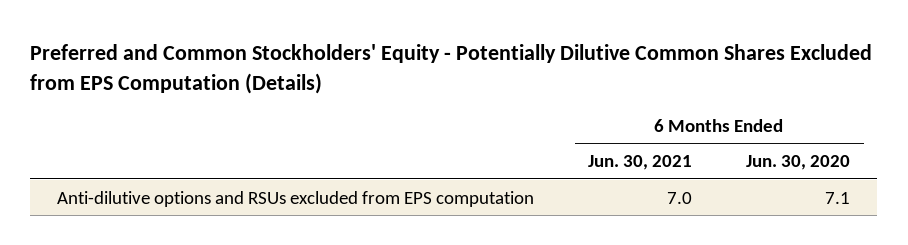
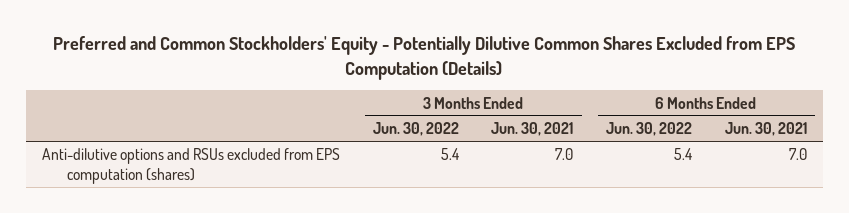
- | 6 Months Ended Jun. 30, 2021 | 6 Months Ended Jun. 30, 2020
+ | 3 Months Ended Jun. 30, 2022 | 3 Months Ended Jun. 30, 2021 | 6 Months Ended Jun. 30, 2022 | 6 Months Ended Jun. 30, 2021
- Anti-dilutive options and RSUs excluded from EPS computation | 7.0 | 7.1
+ Anti-dilutive options and RSUs excluded from EPS computation (shares) | 5.4 | 7.0 | 5.4 | 7.0

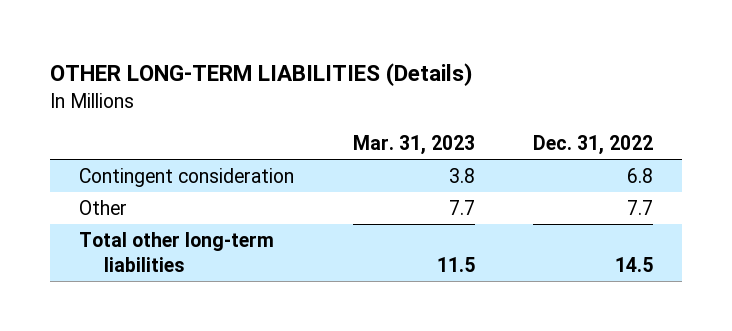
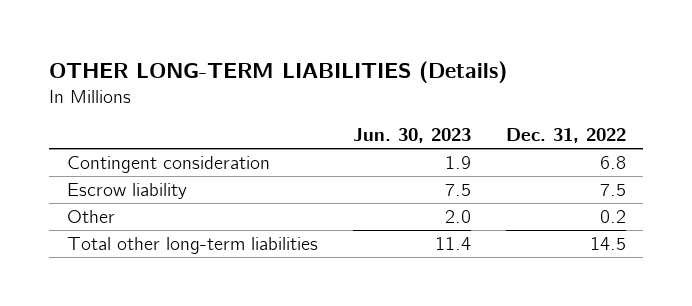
- | Mar. 31, 2023 | Dec. 31, 2022
+ | Jun. 30, 2023 | Dec. 31, 2022
- Other | 7.7 | 7.7
+ Escrow liability | 7.5 | 7.5
+ Other | 2.0 | 0.2

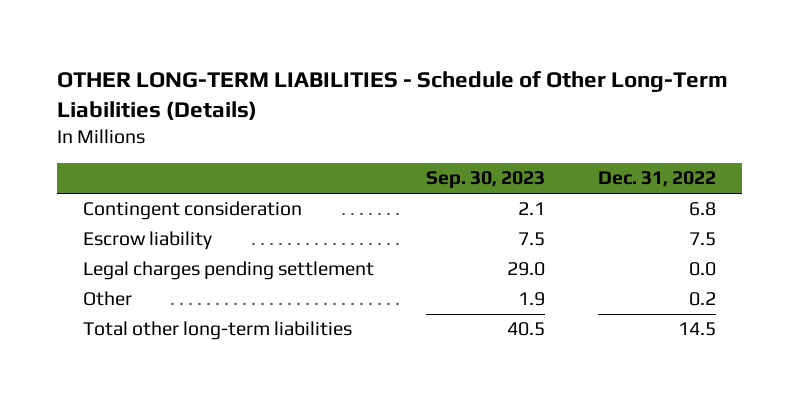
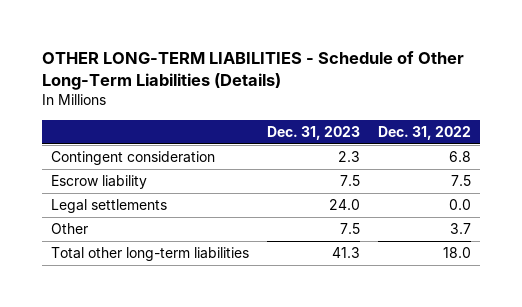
- | Sep. 30, 2023 | Dec. 31, 2022
+ | Dec. 31, 2023 | Dec. 31, 2022
- Legal charges pending settlement | 29.0 | 0.0
- Other | 1.9 | 0.2
- Total other long-term liabilities | 40.5 | 14.5
+ Legal settlements | 24.0 | 0.0
+ Other | 7.5 | 3.7
+ Total other long-term liabilities | 41.3 | 18.0

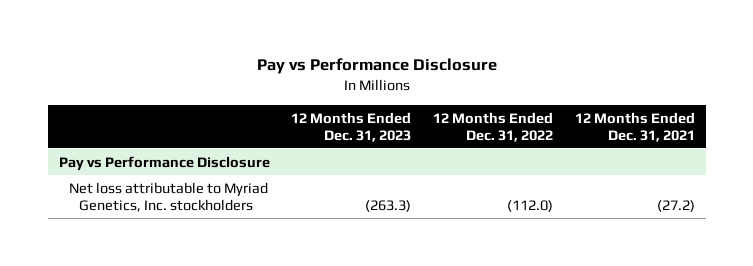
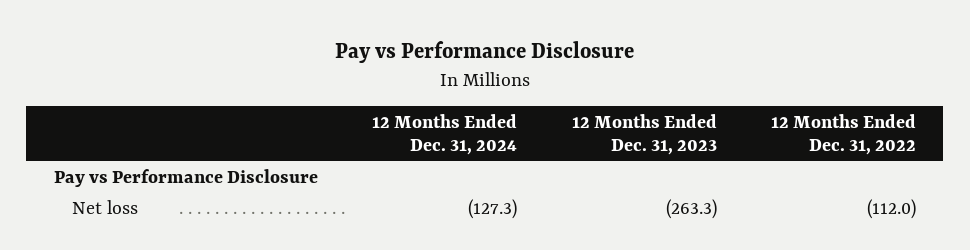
- | 12 Months Ended Dec. 31, 2023 | 12 Months Ended Dec. 31, 2022 | 12 Months Ended Dec. 31, 2021
+ | 12 Months Ended Dec. 31, 2024 | 12 Months Ended Dec. 31, 2023 | 12 Months Ended Dec. 31, 2022
- Net loss attributable to Myriad Genetics, Inc. stockholders | (263.3) | (112.0) | (27.2)
+ Net loss | (127.3) | (263.3) | (112.0)

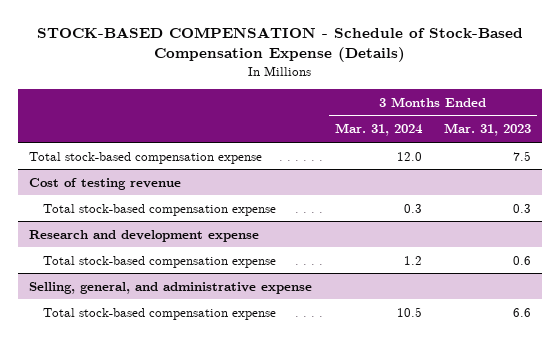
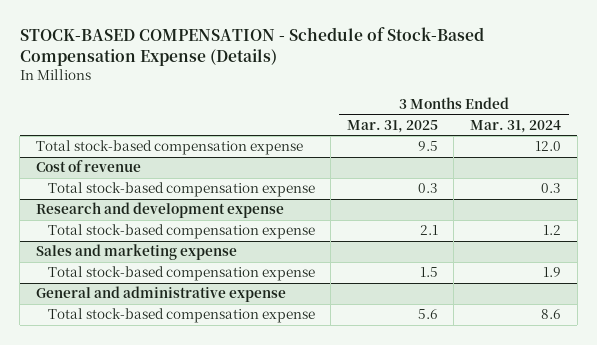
- | 3 Months Ended Mar. 31, 2024 | 3 Months Ended Mar. 31, 2023
+ | 3 Months Ended Mar. 31, 2025 | 3 Months Ended Mar. 31, 2024
- Cost of testing revenue
+ Cost of revenue
- Selling, general, and administrative expense
- Total stock-based compensation expense | 10.5 | 6.6
+ Sales and marketing expense
+ Total stock-based compensation expense | 1.5 | 1.9
+ General and administrative expense
+ Total stock-based compensation expense | 5.6 | 8.6

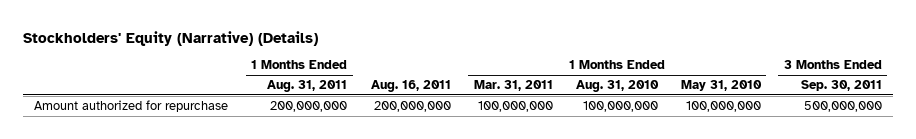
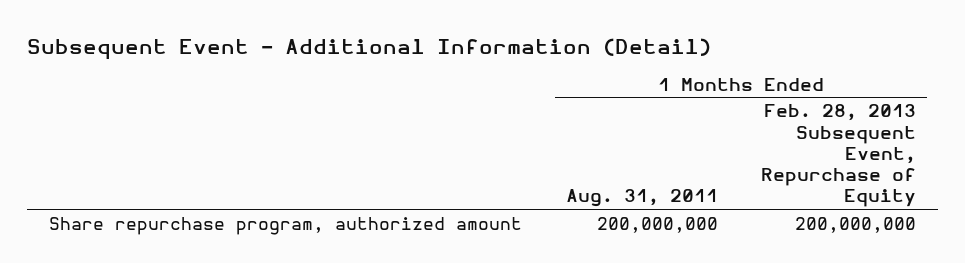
- Stockholders' Equity (Narrative) (Details)
+ Subsequent Event - Additional Information (Detail)
- | 1 Months Ended Aug. 31, 2011 | Aug. 16, 2011 | 1 Months Ended Mar. 31, 2011 | 1 Months Ended Aug. 31, 2010 | 1 Months Ended May 31, 2010 | 3 Months Ended Sep. 30, 2011
+ | 1 Months Ended Aug. 31, 2011 | 1 Months Ended Feb. 28, 2013 Subsequent Event, Repurchase of Equity
- Amount authorized for repurchase | 200,000,000 | 200,000,000 | 100,000,000 | 100,000,000 | 100,000,000 | 500,000,000
+ Share repurchase program, authorized amount | 200,000,000 | 200,000,000

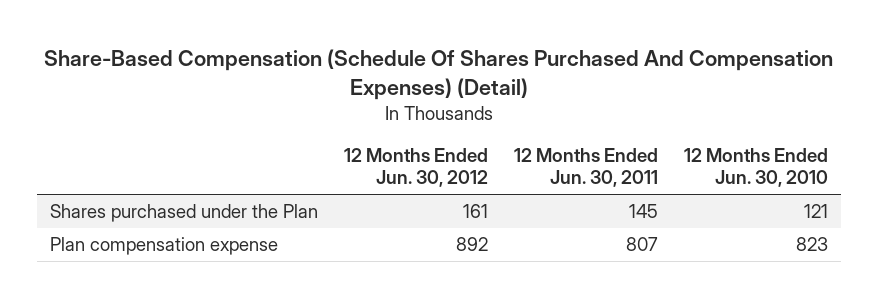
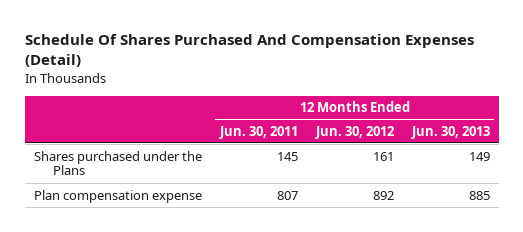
- Share-Based Compensation (Schedule Of Shares Purchased And Compensation Expenses) (Detail)
+ Schedule Of Shares Purchased And Compensation Expenses (Detail)
- | 12 Months Ended Jun. 30, 2012 | 12 Months Ended Jun. 30, 2011 | 12 Months Ended Jun. 30, 2010
+ | 12 Months Ended Jun. 30, 2011 | 12 Months Ended Jun. 30, 2012 | 12 Months Ended Jun. 30, 2013
- Shares purchased under the Plan | 161 | 145 | 121
+ Shares purchased under the Plans | 145 | 161 | 149

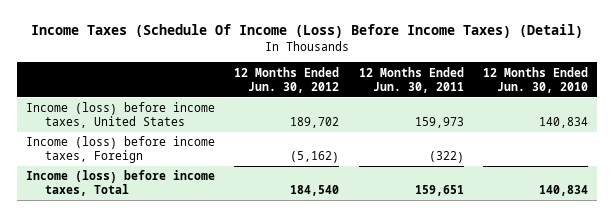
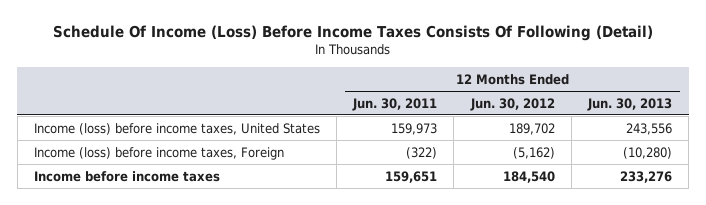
- Income Taxes (Schedule Of Income (Loss) Before Income Taxes) (Detail)
+ Schedule Of Income (Loss) Before Income Taxes Consists Of Following (Detail)
- | 12 Months Ended Jun. 30, 2012 | 12 Months Ended Jun. 30, 2011 | 12 Months Ended Jun. 30, 2010
+ | 12 Months Ended Jun. 30, 2011 | 12 Months Ended Jun. 30, 2012 | 12 Months Ended Jun. 30, 2013
- Income (loss) before income taxes, Total | 184,540 | 159,651 | 140,834
+ Income before income taxes | 159,651 | 184,540 | 233,276

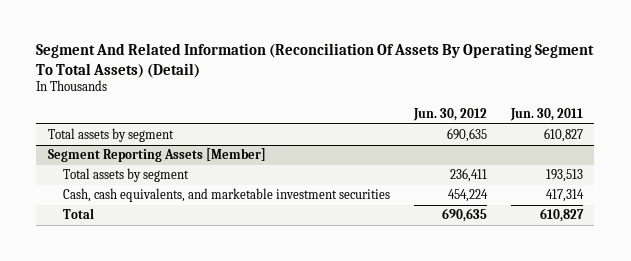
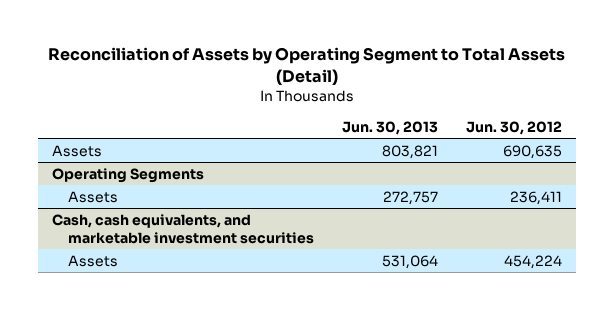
- Segment And Related Information (Reconciliation Of Assets By Operating Segment To Total Assets) (Detail)
+ Reconciliation of Assets by Operating Segment to Total Assets (Detail)
- | Jun. 30, 2012 | Jun. 30, 2011
+ | Jun. 30, 2013 | Jun. 30, 2012
- Total assets by segment | 690,635 | 610,827
- Segment Reporting Assets [Member]
- Total assets by segment | 236,411 | 193,513
- Cash, cash equivalents, and marketable investment securities | 454,224 | 417,314
- Total | 690,635 | 610,827
+ Assets | 803,821 | 690,635
+ Operating Segments
+ Assets | 272,757 | 236,411
+ Cash, cash equivalents, and marketable investment securities
+ Assets | 531,064 | 454,224

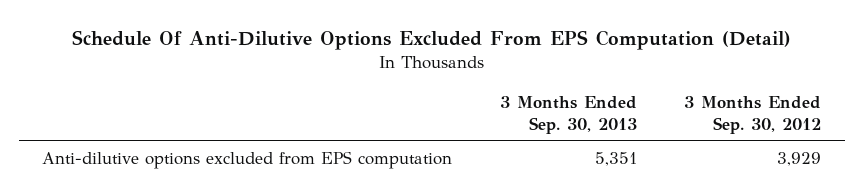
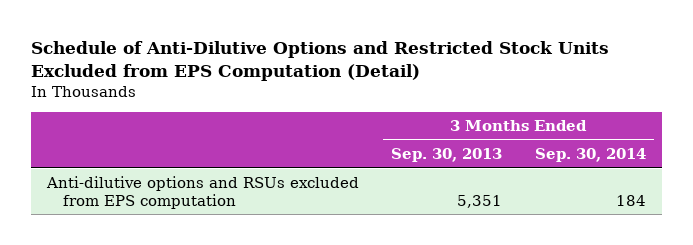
- Schedule Of Anti-Dilutive Options Excluded From EPS Computation (Detail)
+ Schedule of Anti-Dilutive Options and Restricted Stock Units Excluded from EPS Computation (Detail)
- | 3 Months Ended Sep. 30, 2013 | 3 Months Ended Sep. 30, 2012
+ | 3 Months Ended Sep. 30, 2013 | 3 Months Ended Sep. 30, 2014
- Anti-dilutive options excluded from EPS computation | 5,351 | 3,929
+ Anti-dilutive options and RSUs excluded from EPS computation | 5,351 | 184

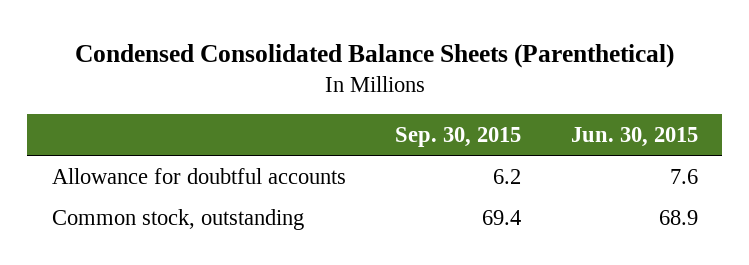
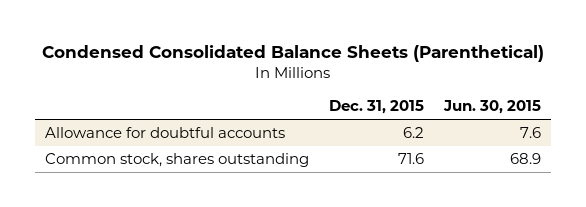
- | Sep. 30, 2015 | Jun. 30, 2015
+ | Dec. 31, 2015 | Jun. 30, 2015
- Common stock, outstanding | 69.4 | 68.9
+ Common stock, shares outstanding | 71.6 | 68.9

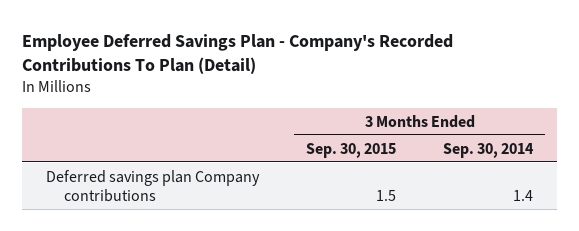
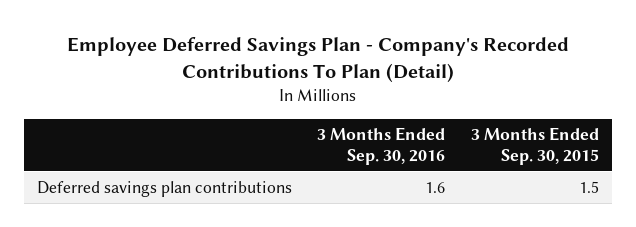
- | 3 Months Ended Sep. 30, 2015 | 3 Months Ended Sep. 30, 2014
+ | 3 Months Ended Sep. 30, 2016 | 3 Months Ended Sep. 30, 2015
- Deferred savings plan Company contributions | 1.5 | 1.4
+ Deferred savings plan contributions | 1.6 | 1.5

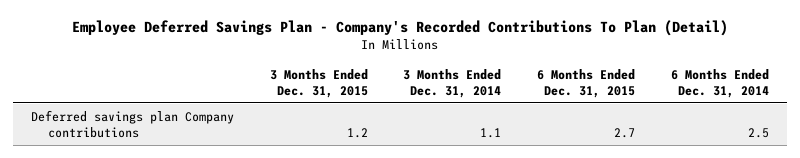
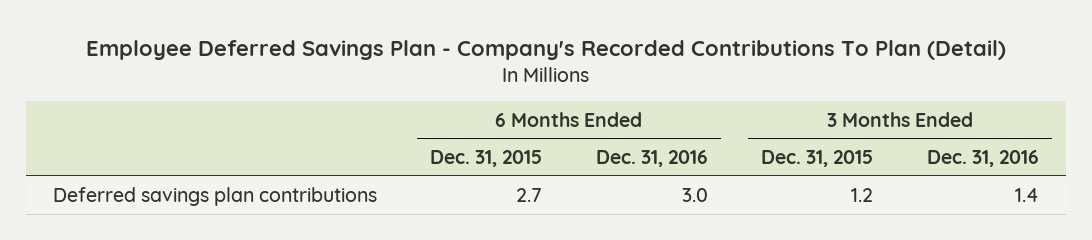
- | 3 Months Ended Dec. 31, 2015 | 3 Months Ended Dec. 31, 2014 | 6 Months Ended Dec. 31, 2015 | 6 Months Ended Dec. 31, 2014
+ | 6 Months Ended Dec. 31, 2015 | 6 Months Ended Dec. 31, 2016 | 3 Months Ended Dec. 31, 2015 | 3 Months Ended Dec. 31, 2016
- Deferred savings plan Company contributions | 1.2 | 1.1 | 2.7 | 2.5
+ Deferred savings plan contributions | 2.7 | 3.0 | 1.2 | 1.4

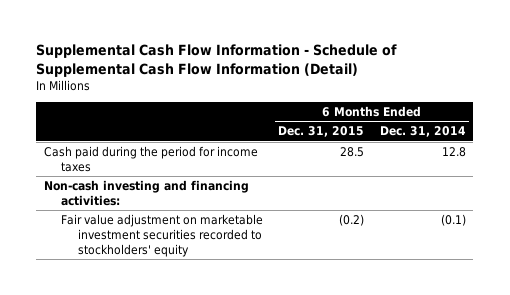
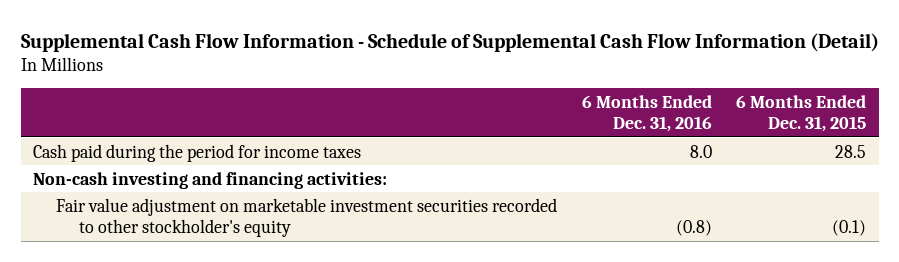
- | 6 Months Ended Dec. 31, 2015 | 6 Months Ended Dec. 31, 2014
+ | 6 Months Ended Dec. 31, 2016 | 6 Months Ended Dec. 31, 2015
- Fair value adjustment on marketable investment securities recorded to stockholders' equity | (0.2) | (0.1)
+ Fair value adjustment on marketable investment securities recorded to other stockholder's equity | (0.8) | (0.1)

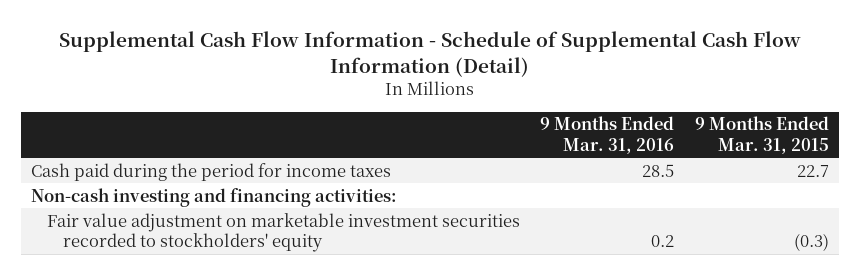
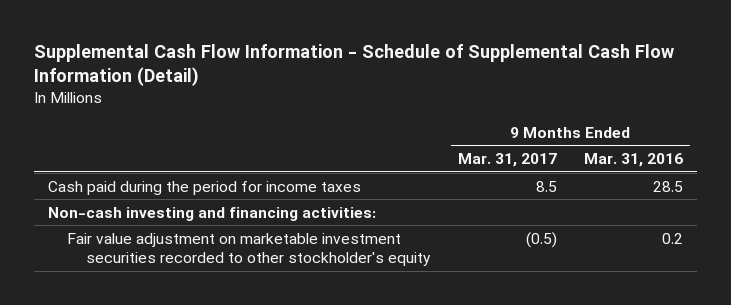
- | 9 Months Ended Mar. 31, 2016 | 9 Months Ended Mar. 31, 2015
+ | 9 Months Ended Mar. 31, 2017 | 9 Months Ended Mar. 31, 2016
- Fair value adjustment on marketable investment securities recorded to stockholders' equity | 0.2 | (0.3)
+ Fair value adjustment on marketable investment securities recorded to other stockholder's equity | (0.5) | 0.2

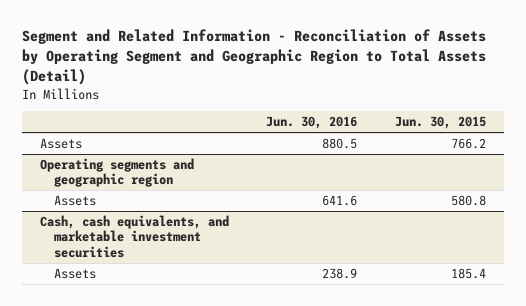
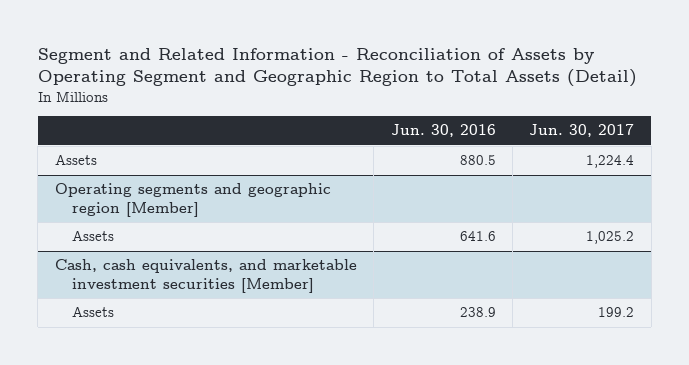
- | Jun. 30, 2016 | Jun. 30, 2015
+ | Jun. 30, 2016 | Jun. 30, 2017
- Operating segments and geographic region
+ Operating segments and geographic region [Member]
- Cash, cash equivalents, and marketable investment securities
+ Cash, cash equivalents, and marketable investment securities [Member]

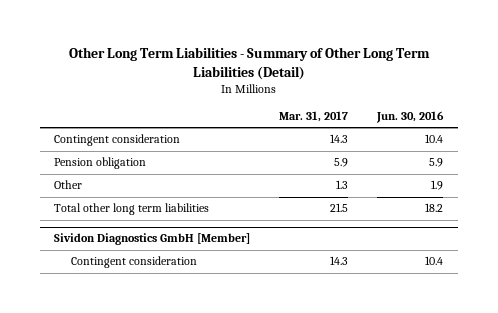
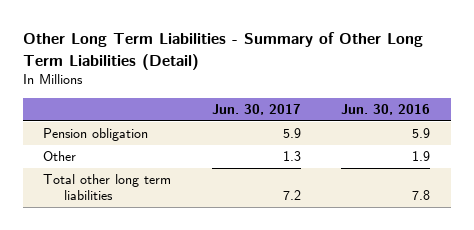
- | Mar. 31, 2017 | Jun. 30, 2016
+ | Jun. 30, 2017 | Jun. 30, 2016
- Contingent consideration | 14.3 | 10.4
- Total other long term liabilities | 21.5 | 18.2
- Sividon Diagnostics GmbH [Member]
- Contingent consideration | 14.3 | 10.4
+ Total other long term liabilities | 7.2 | 7.8

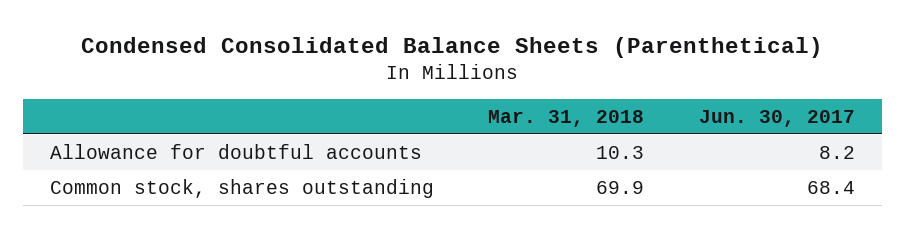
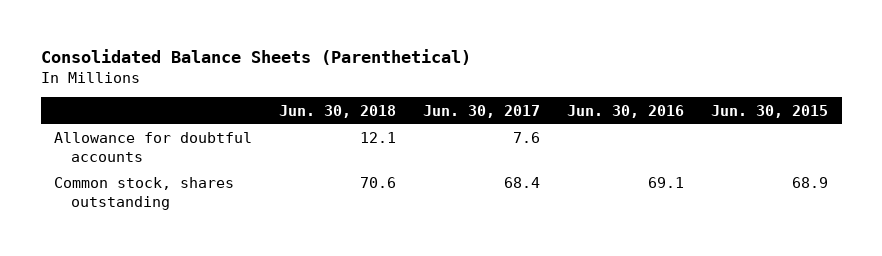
- Condensed Consolidated Balance Sheets (Parenthetical)
+ Consolidated Balance Sheets (Parenthetical)
- | Mar. 31, 2018 | Jun. 30, 2017
+ | Jun. 30, 2018 | Jun. 30, 2017 | Jun. 30, 2016 | Jun. 30, 2015
- Allowance for doubtful accounts | 10.3 | 8.2
+ Allowance for doubtful accounts | 12.1 | 7.6 | |

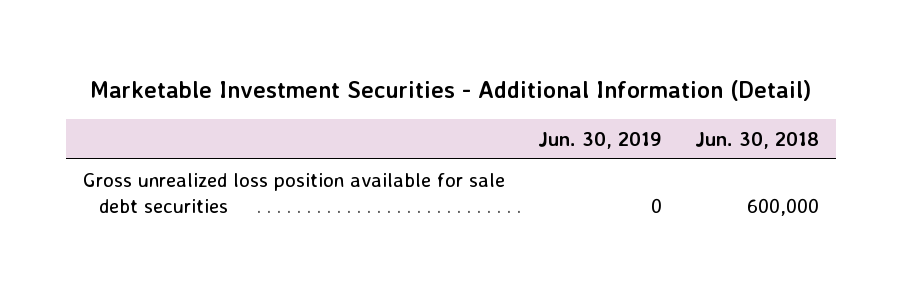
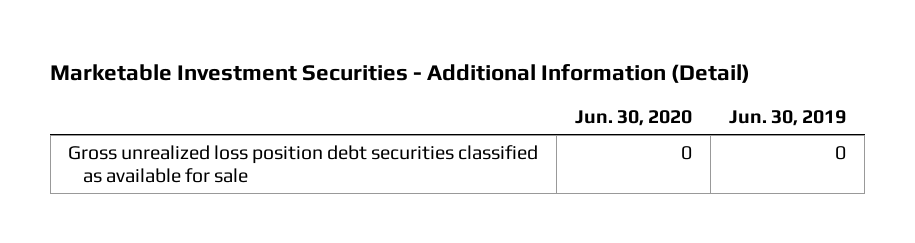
- | Jun. 30, 2019 | Jun. 30, 2018
+ | Jun. 30, 2020 | Jun. 30, 2019
- Gross unrealized loss position available for sale debt securities | 0 | 600,000
+ Gross unrealized loss position debt securities classified as available for sale | 0 | 0

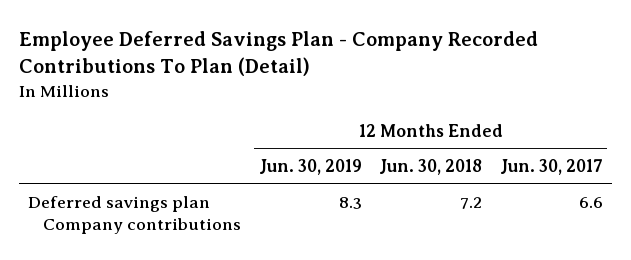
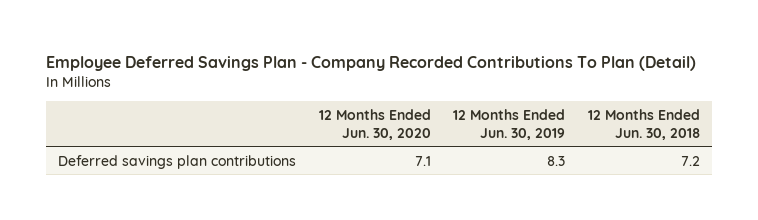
- | 12 Months Ended Jun. 30, 2019 | 12 Months Ended Jun. 30, 2018 | 12 Months Ended Jun. 30, 2017
+ | 12 Months Ended Jun. 30, 2020 | 12 Months Ended Jun. 30, 2019 | 12 Months Ended Jun. 30, 2018
- Deferred savings plan Company contributions | 8.3 | 7.2 | 6.6
+ Deferred savings plan contributions | 7.1 | 8.3 | 7.2

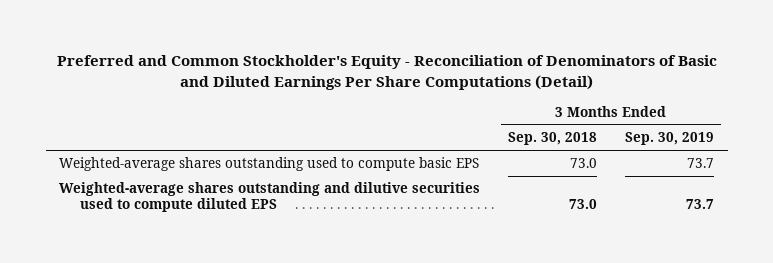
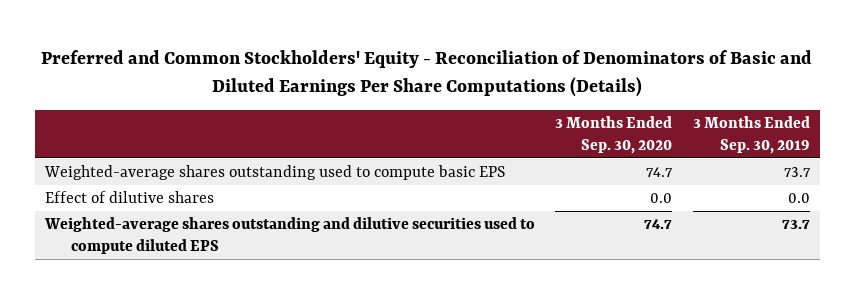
- Preferred and Common Stockholder's Equity - Reconciliation of Denominators of Basic and Diluted Earnings Per Share Computations (Detail)
+ Preferred and Common Stockholders' Equity - Reconciliation of Denominators of Basic and Diluted Earnings Per Share Computations (Details)
- | 3 Months Ended Sep. 30, 2018 | 3 Months Ended Sep. 30, 2019
+ | 3 Months Ended Sep. 30, 2020 | 3 Months Ended Sep. 30, 2019
+ Effect of dilutive shares | 0.0 | 0.0

